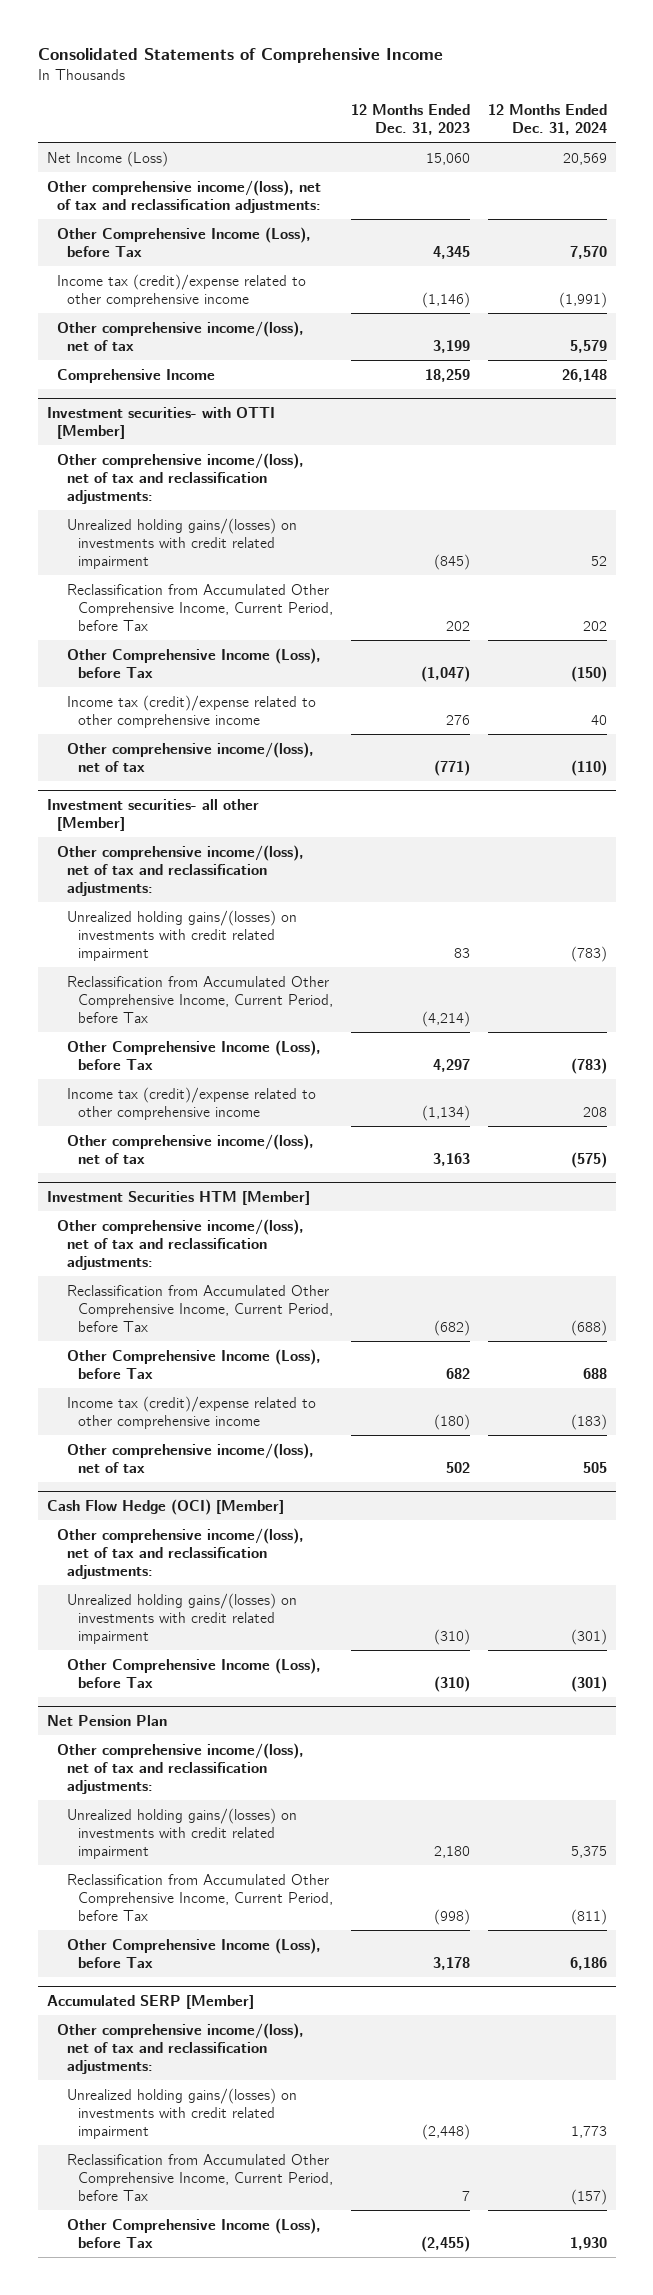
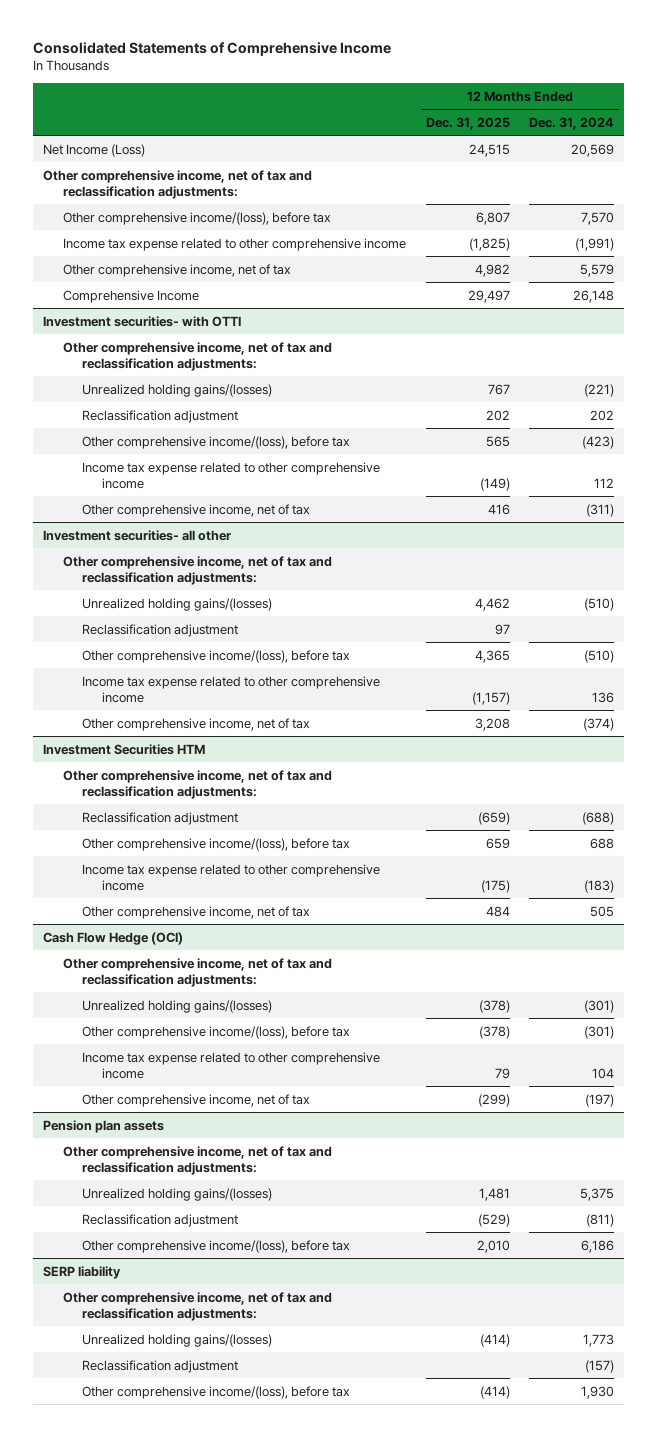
- | 12 Months Ended Dec. 31, 2023 | 12 Months Ended Dec. 31, 2024
+ | 12 Months Ended Dec. 31, 2025 | 12 Months Ended Dec. 31, 2024
- Other comprehensive income/(loss), net of tax and reclassification adjustments:
- Other Comprehensive Income (Loss), before Tax | 4,345 | 7,570
- Income tax (credit)/expense related to other comprehensive income | (1,146) | (1,991)
- Other comprehensive income/(loss), net of tax | 3,199 | 5,579
+ Other comprehensive income, net of tax and reclassification adjustments:
+ Other comprehensive income/(loss), before tax | 6,807 | 7,570
+ Income tax expense related to other comprehensive income | (1,825) | (1,991)
+ Other comprehensive income, net of tax | 4,982 | 5,579
- Investment securities- with OTTI [Member]
- Other comprehensive income/(loss), net of tax and reclassification adjustments:
- Unrealized holding gains/(losses) on investments with credit related impairment | (845) | 52
- Reclassification from Accumulated Other Comprehensive Income, Current Period, before Tax | 202 | 202
- Other Comprehensive Income (Loss), before Tax | (1,047) | (150)
- Income tax (credit)/expense related to other comprehensive income | 276 | 40
- Other comprehensive income/(loss), net of tax | (771) | (110)
- Investment securities- all other [Member]
- Other comprehensive income/(loss), net of tax and reclassification adjustments:
- Unrealized holding gains/(losses) on investments with credit related impairment | 83 | (783)
- Reclassification from Accumulated Other Comprehensive Income, Current Period, before Tax | (4,214) |
- Other Comprehensive Income (Loss), before Tax | 4,297 | (783)
- Income tax (credit)/expense related to other comprehensive income | (1,134) | 208
- Other comprehensive income/(loss), net of tax | 3,163 | (575)
- Investment Securities HTM [Member]
- Other comprehensive income/(loss), net of tax and reclassification adjustments:
- Reclassification from Accumulated Other Comprehensive Income, Current Period, before Tax | (682) | (688)
- Other Comprehensive Income (Loss), before Tax | 682 | 688
- Income tax (credit)/expense related to other comprehensive income | (180) | (183)
- Other comprehensive income/(loss), net of tax | 502 | 505
- Cash Flow Hedge (OCI) [Member]
- Other comprehensive income/(loss), net of tax and reclassification adjustments:
- Unrealized holding gains/(losses) on investments with credit related impairment | (310) | (301)
- Other Comprehensive Income (Loss), before Tax | (310) | (301)
- Net Pension Plan
- Other comprehensive income/(loss), net of tax and reclassification adjustments:
- Unrealized holding gains/(losses) on investments with credit related impairment | 2,180 | 5,375
- Reclassification from Accumulated Other Comprehensive Income, Current Period, before Tax | (998) | (811)
- Other Comprehensive Income (Loss), before Tax | 3,178 | 6,186
- Accumulated SERP [Member]
- Other comprehensive income/(loss), net of tax and reclassification adjustments:
- Unrealized holding gains/(losses) on investments with credit related impairment | (2,448) | 1,773
- Reclassification from Accumulated Other Comprehensive Income, Current Period, before Tax | 7 | (157)
- Other Comprehensive Income (Loss), before Tax | (2,455) | 1,930
+ Investment securities- with OTTI
+ Other comprehensive income, net of tax and reclassification adjustments:
+ Unrealized holding gains/(losses) | 767 | (221)
+ Reclassification adjustment | 202 | 202
+ Other comprehensive income/(loss), before tax | 565 | (423)
+ Income tax expense related to other comprehensive income | (149) | 112
+ Other comprehensive income, net of tax | 416 | (311)
+ Investment securities- all other
+ Other comprehensive income, net of tax and reclassification adjustments:
+ Unrealized holding gains/(losses) | 4,462 | (510)
+ Reclassification adjustment | 97 |
+ Other comprehensive income/(loss), before tax | 4,365 | (510)
+ Income tax expense related to other comprehensive income | (1,157) | 136
+ Other comprehensive income, net of tax | 3,208 | (374)
+ Investment Securities HTM
+ Other comprehensive income, net of tax and reclassification adjustments:
+ Reclassification adjustment | (659) | (688)
+ Other comprehensive income/(loss), before tax | 659 | 688
+ Income tax expense related to other comprehensive income | (175) | (183)
+ Other comprehensive income, net of tax | 484 | 505
+ Cash Flow Hedge (OCI)
+ Other comprehensive income, net of tax and reclassification adjustments:
+ Unrealized holding gains/(losses) | (378) | (301)
+ Other comprehensive income/(loss), before tax | (378) | (301)
+ Income tax expense related to other comprehensive income | 79 | 104
+ Other comprehensive income, net of tax | (299) | (197)
+ Pension plan assets
+ Other comprehensive income, net of tax and reclassification adjustments:
+ Unrealized holding gains/(losses) | 1,481 | 5,375
+ Reclassification adjustment | (529) | (811)
+ Other comprehensive income/(loss), before tax | 2,010 | 6,186
+ SERP liability
+ Other comprehensive income, net of tax and reclassification adjustments:
+ Unrealized holding gains/(losses) | (414) | 1,773
+ Reclassification adjustment | | (157)
+ Other comprehensive income/(loss), before tax | (414) | 1,930

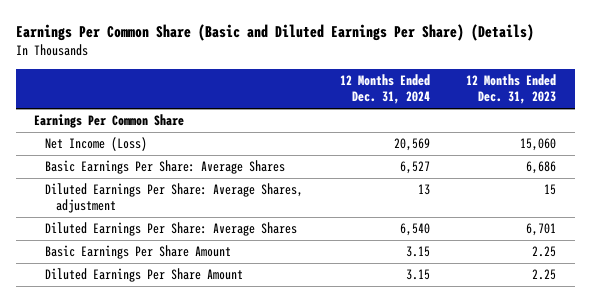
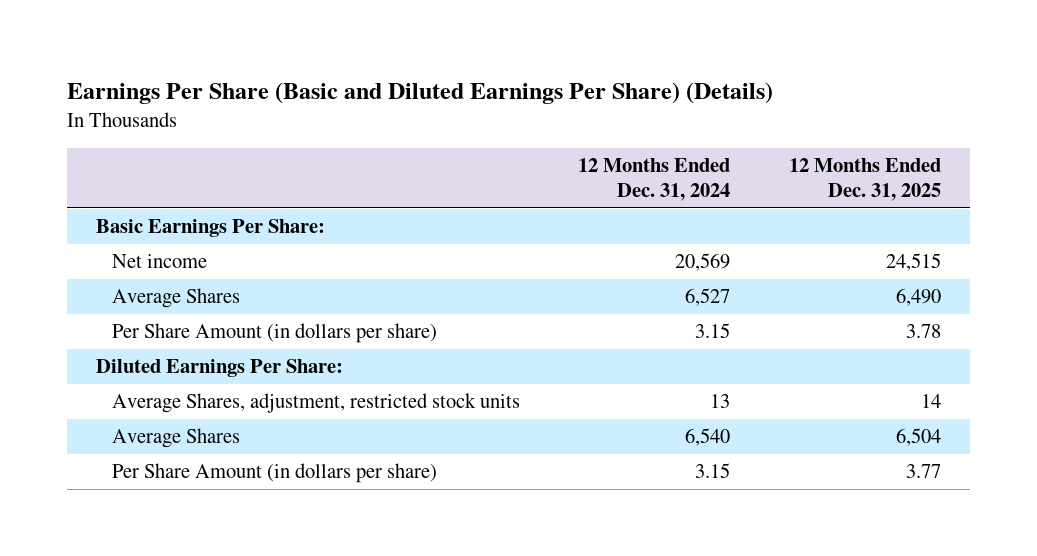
- Earnings Per Common Share (Basic and Diluted Earnings Per Share) (Details)
+ Earnings Per Share (Basic and Diluted Earnings Per Share) (Details)
- | 12 Months Ended Dec. 31, 2024 | 12 Months Ended Dec. 31, 2023
+ | 12 Months Ended Dec. 31, 2024 | 12 Months Ended Dec. 31, 2025
- Earnings Per Common Share
- Net Income (Loss) | 20,569 | 15,060
- Basic Earnings Per Share: Average Shares | 6,527 | 6,686
- Diluted Earnings Per Share: Average Shares, adjustment | 13 | 15
- Diluted Earnings Per Share: Average Shares | 6,540 | 6,701
- Basic Earnings Per Share Amount | 3.15 | 2.25
- Diluted Earnings Per Share Amount | 3.15 | 2.25
+ Basic Earnings Per Share:
+ Net income | 20,569 | 24,515
+ Average Shares | 6,527 | 6,490
+ Per Share Amount (in dollars per share) | 3.15 | 3.78
+ Diluted Earnings Per Share:
+ Average Shares, adjustment, restricted stock units | 13 | 14
+ Average Shares | 6,540 | 6,504
+ Per Share Amount (in dollars per share) | 3.15 | 3.77

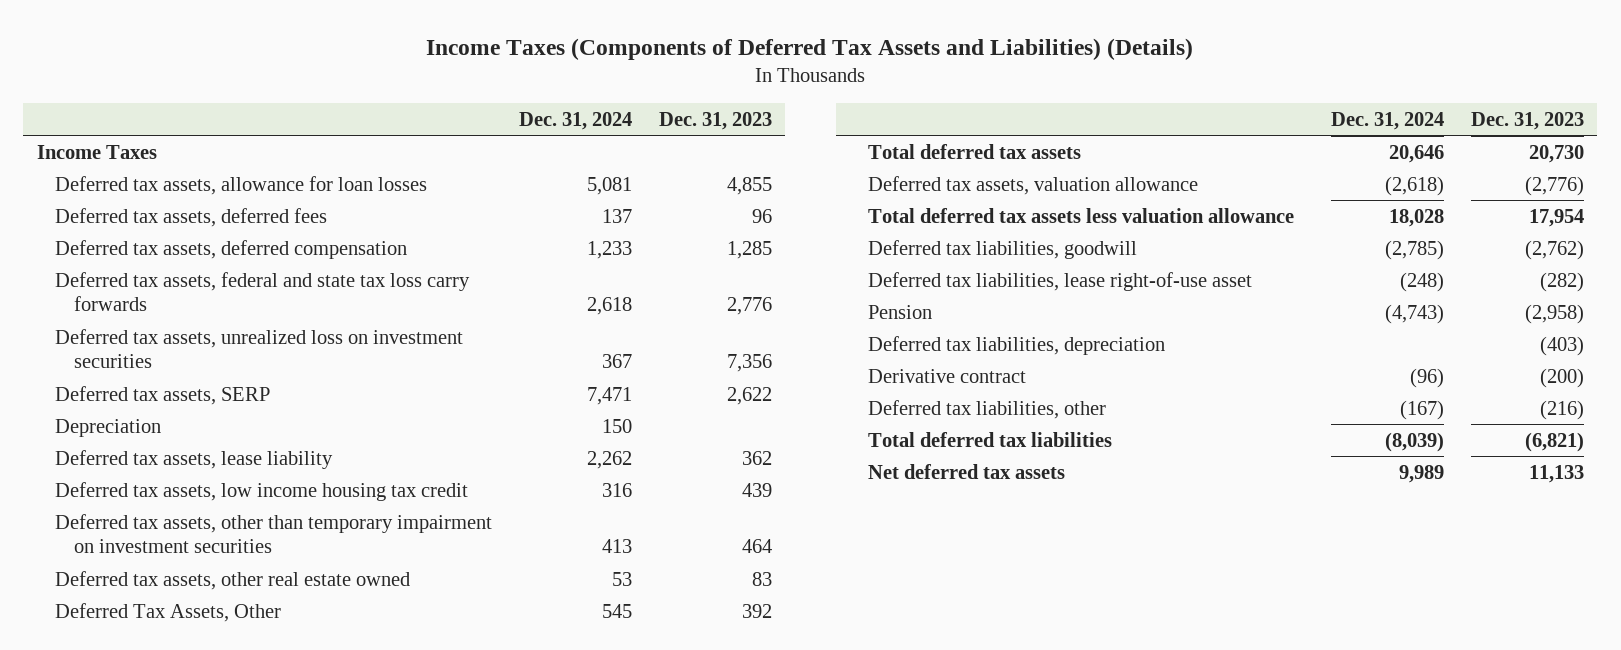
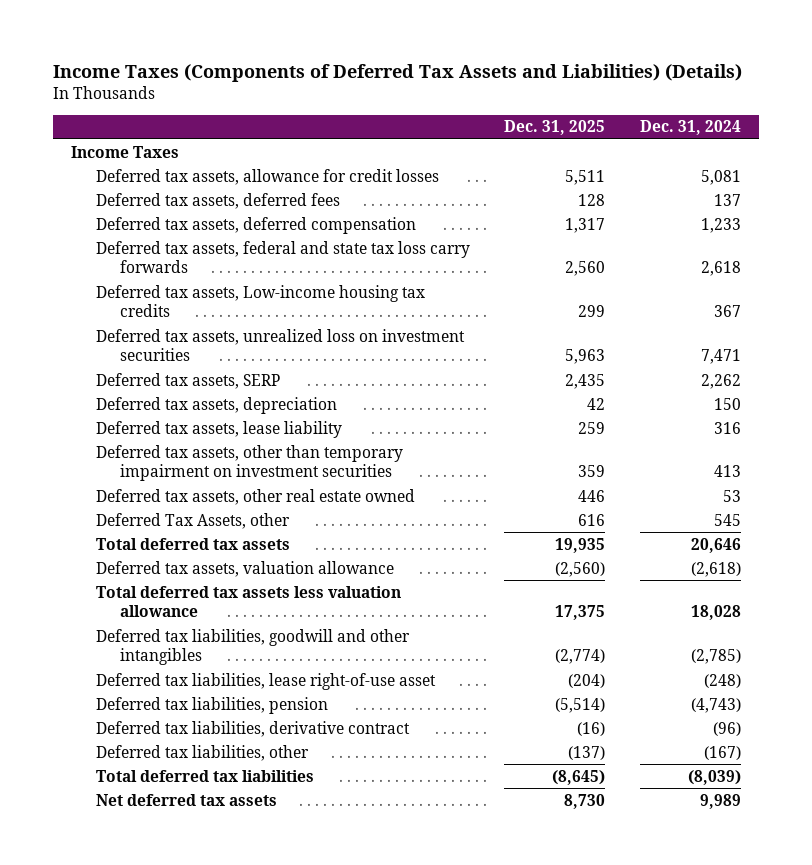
- | Dec. 31, 2024 | Dec. 31, 2023
+ | Dec. 31, 2025 | Dec. 31, 2024
- Deferred tax assets, allowance for loan losses | 5,081 | 4,855
+ Deferred tax assets, allowance for credit losses | 5,511 | 5,081
- Deferred tax assets, unrealized loss on investment securities | 367 | 7,356
- Deferred tax assets, SERP | 7,471 | 2,622
- Depreciation | 150 |
- Deferred tax assets, lease liability | 2,262 | 362
- Deferred tax assets, low income housing tax credit | 316 | 439
+ Deferred tax assets, Low-income housing tax credits | 299 | 367
+ Deferred tax assets, unrealized loss on investment securities | 5,963 | 7,471
+ Deferred tax assets, SERP | 2,435 | 2,262
+ Deferred tax assets, depreciation | 42 | 150
+ Deferred tax assets, lease liability | 259 | 316
- Deferred Tax Assets, Other | 545 | 392
+ Deferred Tax Assets, other | 616 | 545
- Deferred tax liabilities, goodwill | (2,785) | (2,762)
+ Deferred tax liabilities, goodwill and other intangibles | (2,774) | (2,785)
- Pension | (4,743) | (2,958)
- Deferred tax liabilities, depreciation | | (403)
- Derivative contract | (96) | (200)
+ Deferred tax liabilities, pension | (5,514) | (4,743)
+ Deferred tax liabilities, derivative contract | (16) | (96)

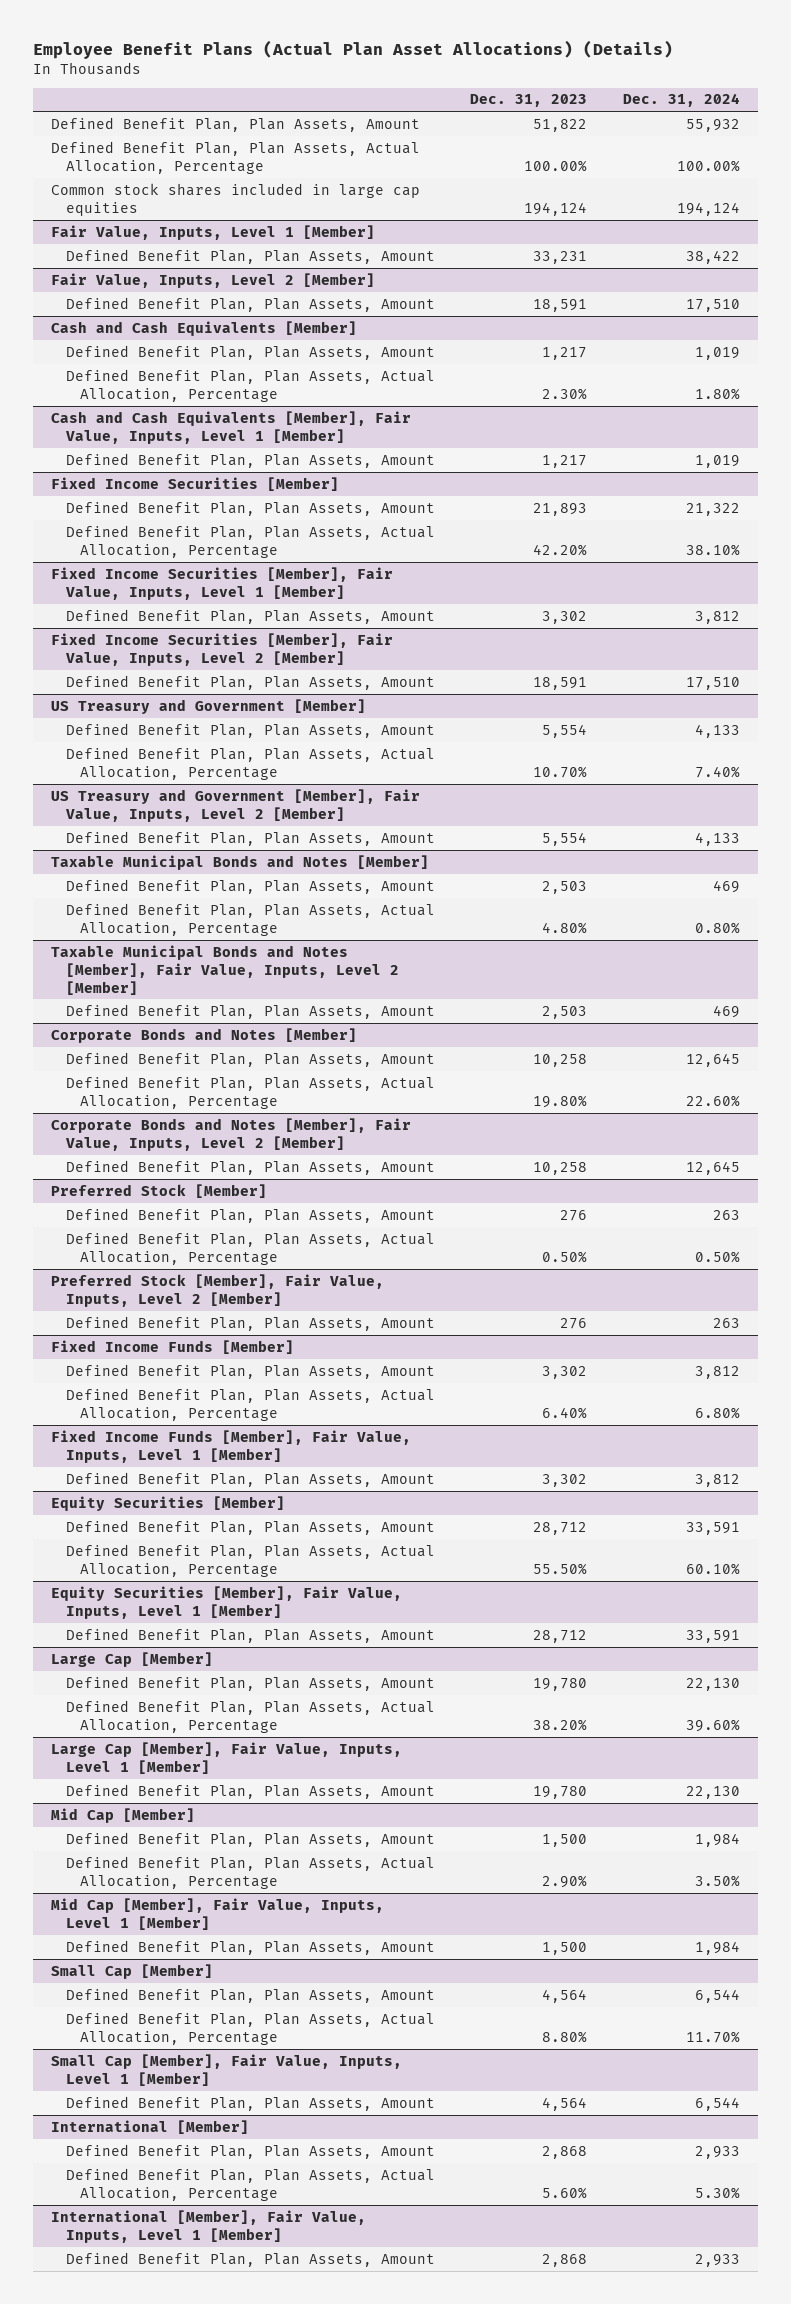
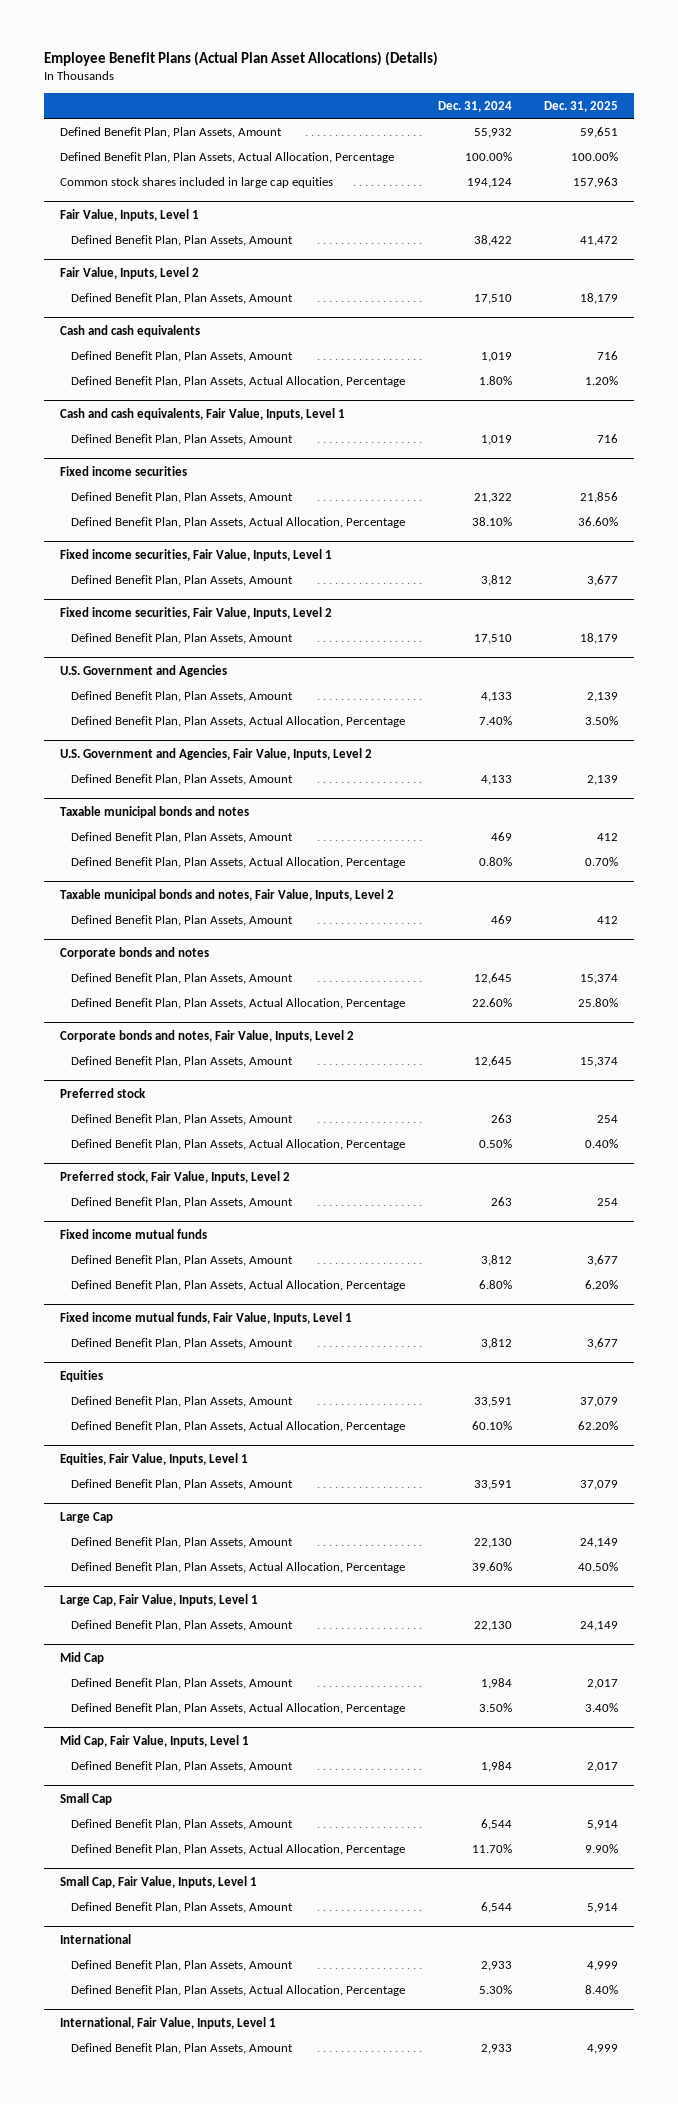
- | Dec. 31, 2023 | Dec. 31, 2024
+ | Dec. 31, 2024 | Dec. 31, 2025
- Fair Value, Inputs, Level 1 [Member]
+ Fair Value, Inputs, Level 1
- Fair Value, Inputs, Level 2 [Member]
+ Fair Value, Inputs, Level 2
- Cash and Cash Equivalents [Member]
+ Cash and cash equivalents
- Cash and Cash Equivalents [Member], Fair Value, Inputs, Level 1 [Member]
+ Cash and cash equivalents, Fair Value, Inputs, Level 1
- Fixed Income Securities [Member]
+ Fixed income securities
- Fixed Income Securities [Member], Fair Value, Inputs, Level 1 [Member]
+ Fixed income securities, Fair Value, Inputs, Level 1
- Fixed Income Securities [Member], Fair Value, Inputs, Level 2 [Member]
+ Fixed income securities, Fair Value, Inputs, Level 2
- US Treasury and Government [Member]
+ U.S. Government and Agencies
- US Treasury and Government [Member], Fair Value, Inputs, Level 2 [Member]
+ U.S. Government and Agencies, Fair Value, Inputs, Level 2
- Taxable Municipal Bonds and Notes [Member]
+ Taxable municipal bonds and notes
- Taxable Municipal Bonds and Notes [Member], Fair Value, Inputs, Level 2 [Member]
+ Taxable municipal bonds and notes, Fair Value, Inputs, Level 2
- Corporate Bonds and Notes [Member]
+ Corporate bonds and notes
- Corporate Bonds and Notes [Member], Fair Value, Inputs, Level 2 [Member]
+ Corporate bonds and notes, Fair Value, Inputs, Level 2
- Preferred Stock [Member]
+ Preferred stock
- Preferred Stock [Member], Fair Value, Inputs, Level 2 [Member]
+ Preferred stock, Fair Value, Inputs, Level 2
- Fixed Income Funds [Member]
+ Fixed income mutual funds
- Fixed Income Funds [Member], Fair Value, Inputs, Level 1 [Member]
+ Fixed income mutual funds, Fair Value, Inputs, Level 1
- Equity Securities [Member]
+ Equities
- Equity Securities [Member], Fair Value, Inputs, Level 1 [Member]
+ Equities, Fair Value, Inputs, Level 1
- Large Cap [Member]
+ Large Cap
- Large Cap [Member], Fair Value, Inputs, Level 1 [Member]
+ Large Cap, Fair Value, Inputs, Level 1
- Mid Cap [Member]
+ Mid Cap
- Mid Cap [Member], Fair Value, Inputs, Level 1 [Member]
+ Mid Cap, Fair Value, Inputs, Level 1
- Small Cap [Member]
+ Small Cap
- Small Cap [Member], Fair Value, Inputs, Level 1 [Member]
+ Small Cap, Fair Value, Inputs, Level 1
- International [Member]
+ International
- International [Member], Fair Value, Inputs, Level 1 [Member]
+ International, Fair Value, Inputs, Level 1

